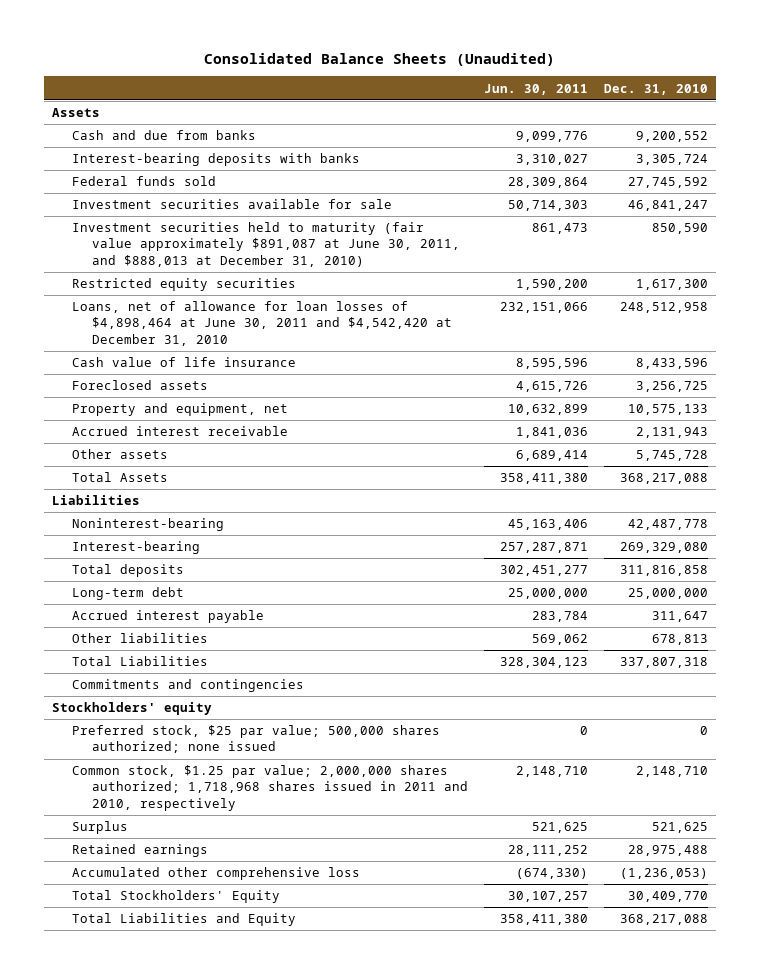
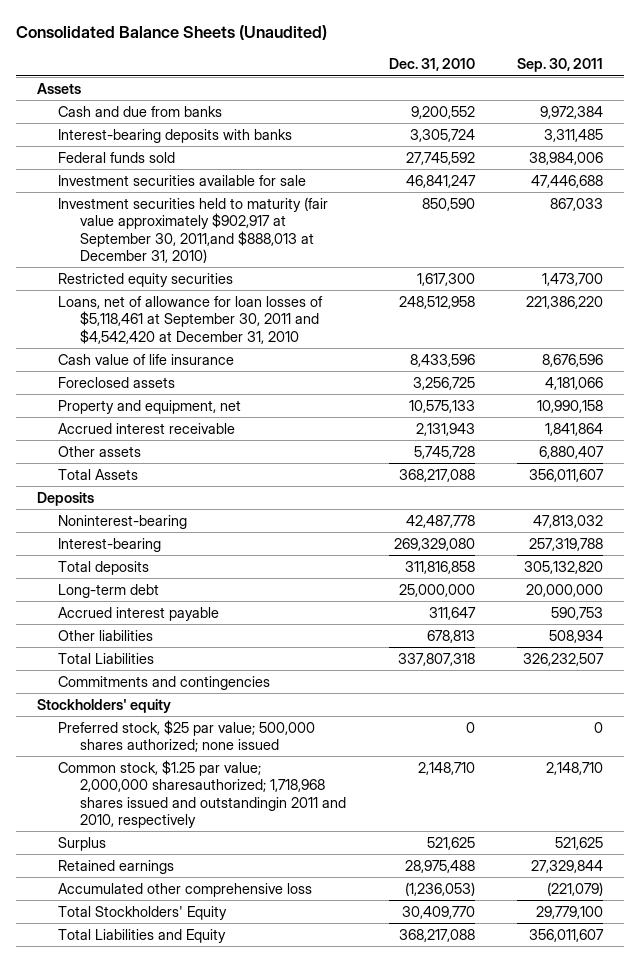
- | Jun. 30, 2011 | Dec. 31, 2010
+ | Dec. 31, 2010 | Sep. 30, 2011
- Investment securities held to maturity (fair value approximately $891,087 at June 30, 2011, and $888,013 at December 31, 2010) | 861,473 | 850,590
+ Investment securities held to maturity (fair value approximately $902,917 at September 30, 2011,and $888,013 at December 31, 2010) | 850,590 | 867,033
- Loans, net of allowance for loan losses of $4,898,464 at June 30, 2011 and $4,542,420 at December 31, 2010 | 232,151,066 | 248,512,958
+ Loans, net of allowance for loan losses of $5,118,461 at September 30, 2011 and $4,542,420 at December 31, 2010 | 248,512,958 | 221,386,220
- Liabilities
+ Deposits
- Common stock, $1.25 par value; 2,000,000 shares authorized; 1,718,968 shares issued in 2011 and 2010, respectively | 2,148,710 | 2,148,710
+ Common stock, $1.25 par value; 2,000,000 sharesauthorized; 1,718,968 shares issued and outstandingin 2011 and 2010, respectively | 2,148,710 | 2,148,710

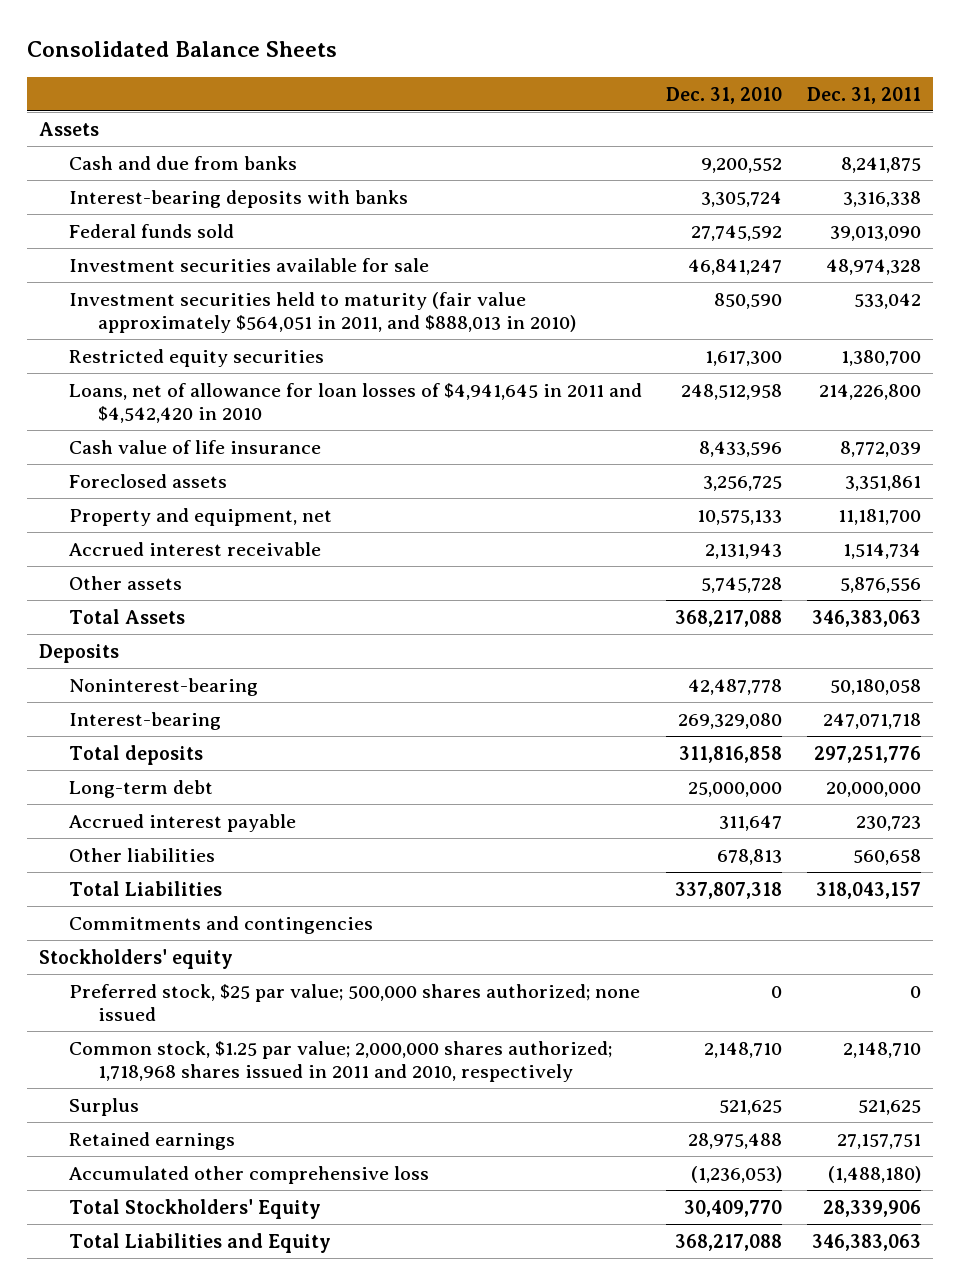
- Consolidated Balance Sheets (Unaudited)
+ Consolidated Balance Sheets
- | Dec. 31, 2010 | Sep. 30, 2011
+ | Dec. 31, 2010 | Dec. 31, 2011
- Investment securities held to maturity (fair value approximately $902,917 at September 30, 2011,and $888,013 at December 31, 2010) | 850,590 | 867,033
+ Investment securities held to maturity (fair value approximately $564,051 in 2011, and $888,013 in 2010) | 850,590 | 533,042
- Loans, net of allowance for loan losses of $5,118,461 at September 30, 2011 and $4,542,420 at December 31, 2010 | 248,512,958 | 221,386,220
+ Loans, net of allowance for loan losses of $4,941,645 in 2011 and $4,542,420 in 2010 | 248,512,958 | 214,226,800
- Common stock, $1.25 par value; 2,000,000 sharesauthorized; 1,718,968 shares issued and outstandingin 2011 and 2010, respectively | 2,148,710 | 2,148,710
+ Common stock, $1.25 par value; 2,000,000 shares authorized; 1,718,968 shares issued in 2011 and 2010, respectively | 2,148,710 | 2,148,710

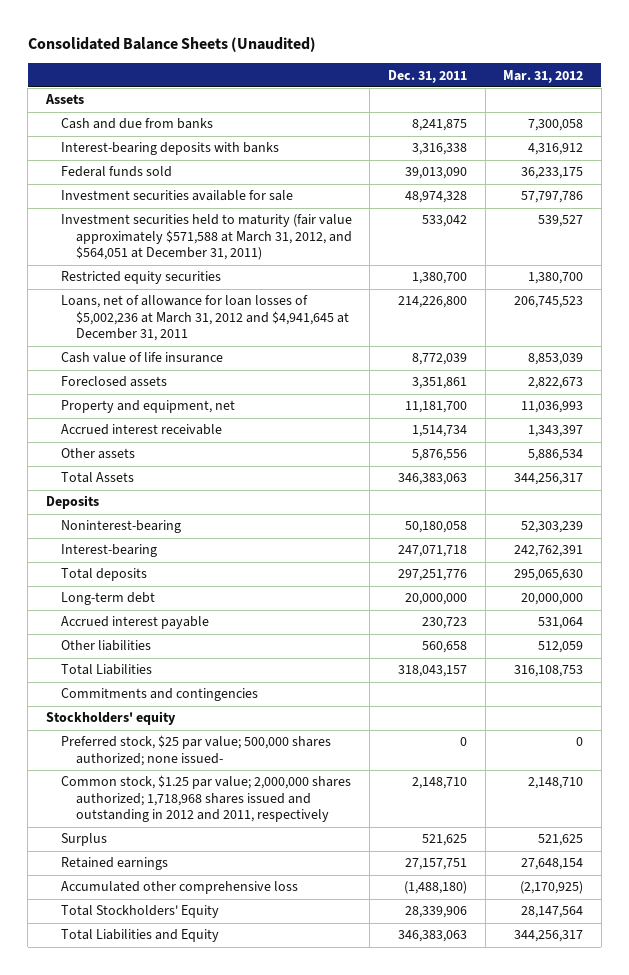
- Consolidated Balance Sheets
+ Consolidated Balance Sheets (Unaudited)
- | Dec. 31, 2010 | Dec. 31, 2011
+ | Dec. 31, 2011 | Mar. 31, 2012
- Investment securities held to maturity (fair value approximately $564,051 in 2011, and $888,013 in 2010) | 850,590 | 533,042
+ Investment securities held to maturity (fair value approximately $571,588 at March 31, 2012, and $564,051 at December 31, 2011) | 533,042 | 539,527
- Loans, net of allowance for loan losses of $4,941,645 in 2011 and $4,542,420 in 2010 | 248,512,958 | 214,226,800
+ Loans, net of allowance for loan losses of $5,002,236 at March 31, 2012 and $4,941,645 at December 31, 2011 | 214,226,800 | 206,745,523
- Preferred stock, $25 par value; 500,000 shares authorized; none issued | 0 | 0
- Common stock, $1.25 par value; 2,000,000 shares authorized; 1,718,968 shares issued in 2011 and 2010, respectively | 2,148,710 | 2,148,710
+ Preferred stock, $25 par value; 500,000 shares authorized; none issued- | 0 | 0
+ Common stock, $1.25 par value; 2,000,000 shares authorized; 1,718,968 shares issued and outstanding in 2012 and 2011, respectively | 2,148,710 | 2,148,710

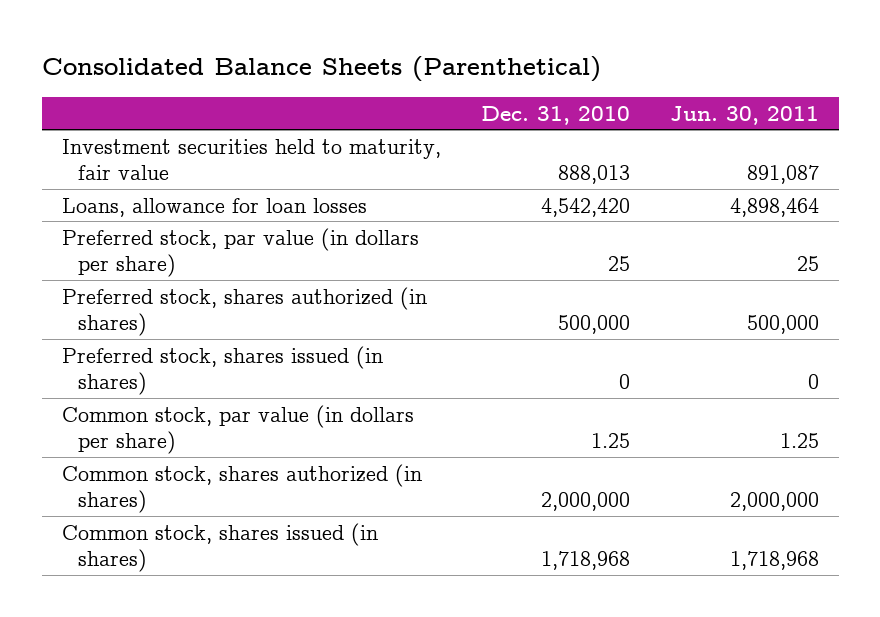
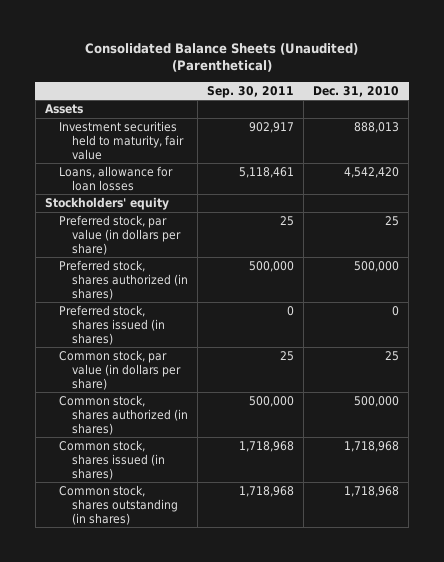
- Consolidated Balance Sheets (Parenthetical)
+ Consolidated Balance Sheets (Unaudited) (Parenthetical)
- | Dec. 31, 2010 | Jun. 30, 2011
+ | Sep. 30, 2011 | Dec. 31, 2010
+ Assets
+ Stockholders' equity
- Common stock, par value (in dollars per share) | 1.25 | 1.25
- Common stock, shares authorized (in shares) | 2,000,000 | 2,000,000
+ Common stock, par value (in dollars per share) | 25 | 25
+ Common stock, shares authorized (in shares) | 500,000 | 500,000
+ Common stock, shares outstanding (in shares) | 1,718,968 | 1,718,968

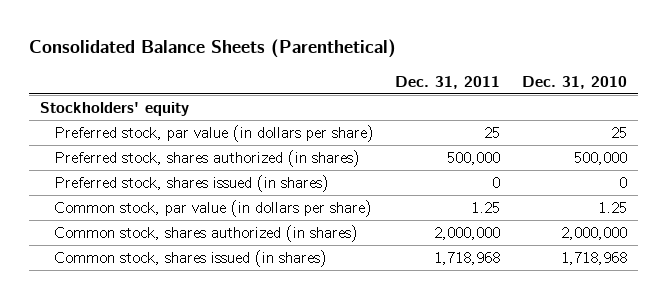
- Consolidated Balance Sheets (Unaudited) (Parenthetical)
+ Consolidated Balance Sheets (Parenthetical)
- | Sep. 30, 2011 | Dec. 31, 2010
+ | Dec. 31, 2011 | Dec. 31, 2010
- Assets
- Investment securities held to maturity, fair value | 902,917 | 888,013
- Loans, allowance for loan losses | 5,118,461 | 4,542,420
- Common stock, par value (in dollars per share) | 25 | 25
- Common stock, shares authorized (in shares) | 500,000 | 500,000
+ Common stock, par value (in dollars per share) | 1.25 | 1.25
+ Common stock, shares authorized (in shares) | 2,000,000 | 2,000,000
- Common stock, shares outstanding (in shares) | 1,718,968 | 1,718,968

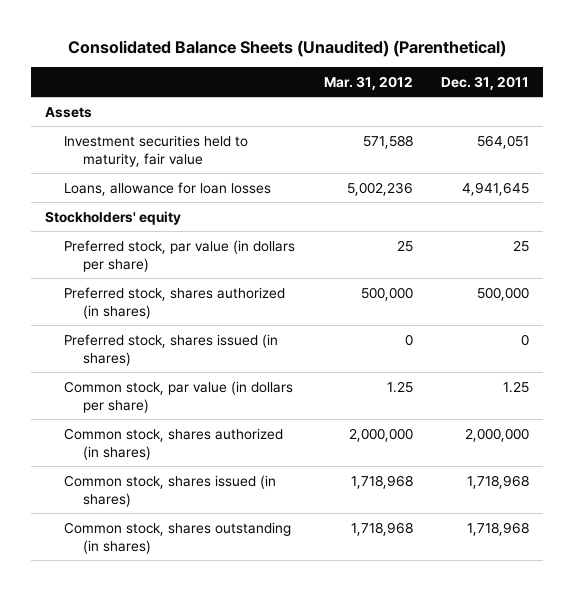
- Consolidated Balance Sheets (Parenthetical)
+ Consolidated Balance Sheets (Unaudited) (Parenthetical)
- | Dec. 31, 2011 | Dec. 31, 2010
+ | Mar. 31, 2012 | Dec. 31, 2011
+ Assets
+ Investment securities held to maturity, fair value | 571,588 | 564,051
+ Loans, allowance for loan losses | 5,002,236 | 4,941,645
+ Common stock, shares outstanding (in shares) | 1,718,968 | 1,718,968

